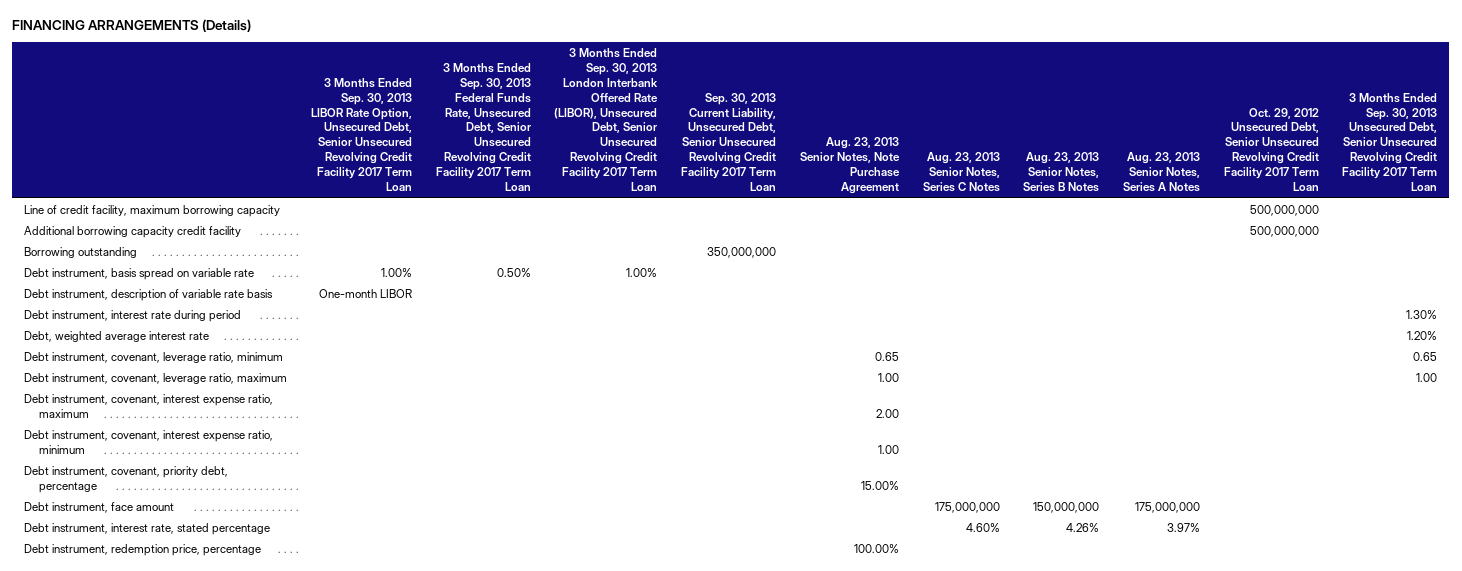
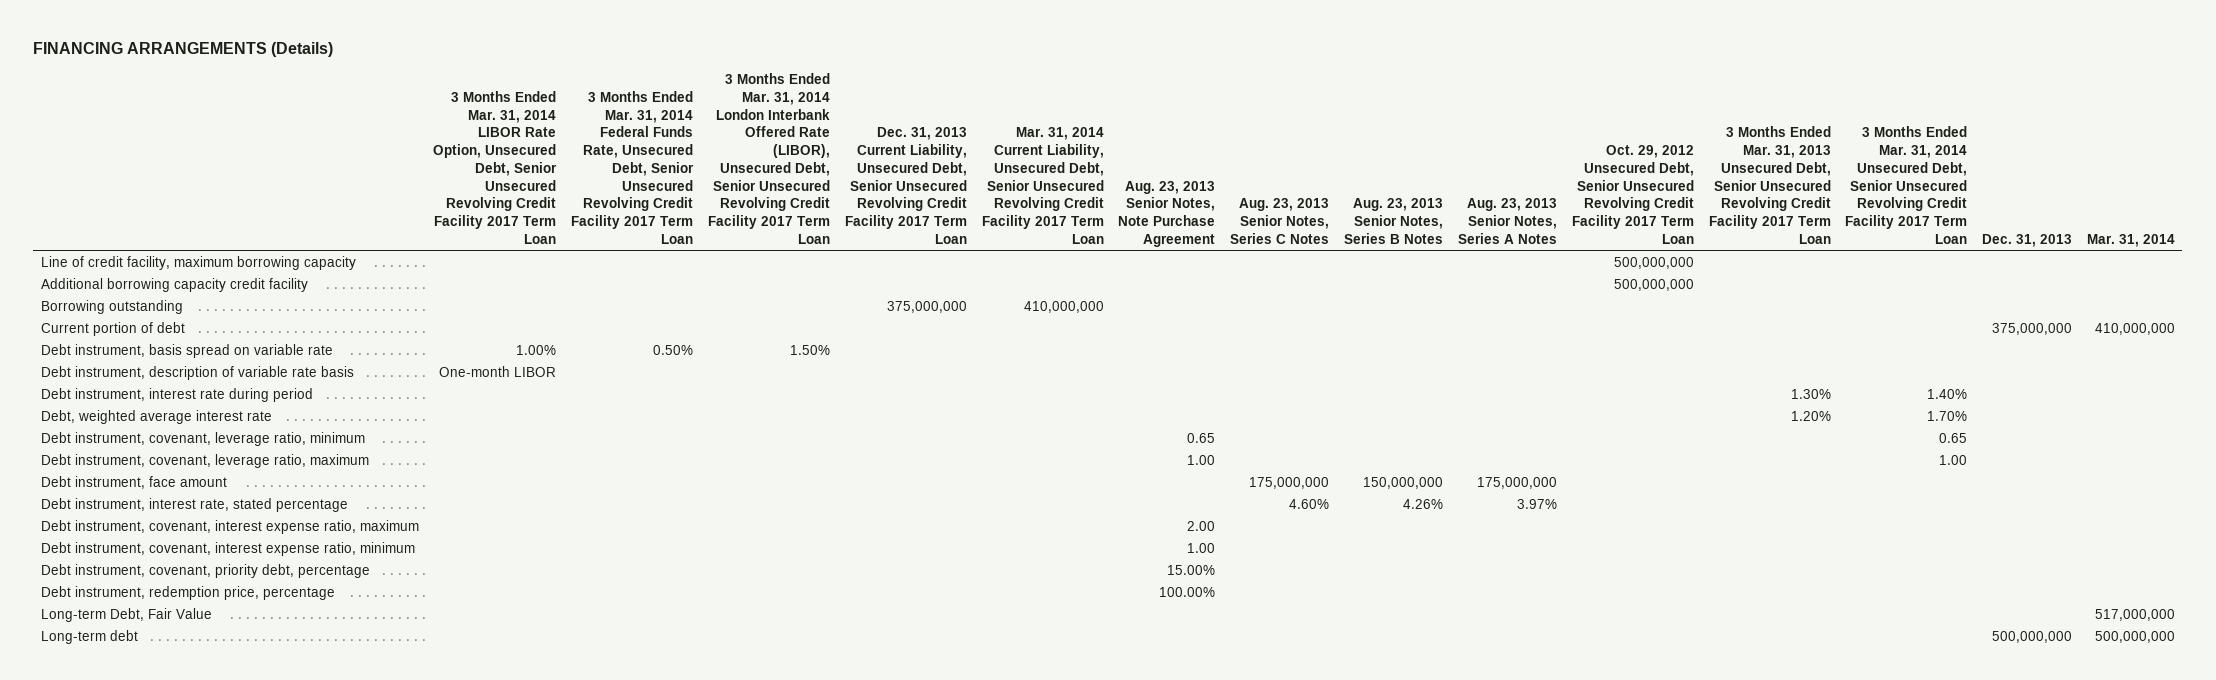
- | 3 Months Ended Sep. 30, 2013 LIBOR Rate Option, Unsecured Debt, Senior Unsecured Revolving Credit Facility 2017 Term Loan | 3 Months Ended Sep. 30, 2013 Federal Funds Rate, Unsecured Debt, Senior Unsecured Revolving Credit Facility 2017 Term Loan | 3 Months Ended Sep. 30, 2013 London Interbank Offered Rate (LIBOR), Unsecured Debt, Senior Unsecured Revolving Credit Facility 2017 Term Loan | Sep. 30, 2013 Current Liability, Unsecured Debt, Senior Unsecured Revolving Credit Facility 2017 Term Loan | Aug. 23, 2013 Senior Notes, Note Purchase Agreement | Aug. 23, 2013 Senior Notes, Series C Notes | Aug. 23, 2013 Senior Notes, Series B Notes | Aug. 23, 2013 Senior Notes, Series A Notes | Oct. 29, 2012 Unsecured Debt, Senior Unsecured Revolving Credit Facility 2017 Term Loan | 3 Months Ended Sep. 30, 2013 Unsecured Debt, Senior Unsecured Revolving Credit Facility 2017 Term Loan
+ | 3 Months Ended Mar. 31, 2014 LIBOR Rate Option, Unsecured Debt, Senior Unsecured Revolving Credit Facility 2017 Term Loan | 3 Months Ended Mar. 31, 2014 Federal Funds Rate, Unsecured Debt, Senior Unsecured Revolving Credit Facility 2017 Term Loan | 3 Months Ended Mar. 31, 2014 London Interbank Offered Rate (LIBOR), Unsecured Debt, Senior Unsecured Revolving Credit Facility 2017 Term Loan | Dec. 31, 2013 Current Liability, Unsecured Debt, Senior Unsecured Revolving Credit Facility 2017 Term Loan | Mar. 31, 2014 Current Liability, Unsecured Debt, Senior Unsecured Revolving Credit Facility 2017 Term Loan | Aug. 23, 2013 Senior Notes, Note Purchase Agreement | Aug. 23, 2013 Senior Notes, Series C Notes | Aug. 23, 2013 Senior Notes, Series B Notes | Aug. 23, 2013 Senior Notes, Series A Notes | Oct. 29, 2012 Unsecured Debt, Senior Unsecured Revolving Credit Facility 2017 Term Loan | 3 Months Ended Mar. 31, 2013 Unsecured Debt, Senior Unsecured Revolving Credit Facility 2017 Term Loan | 3 Months Ended Mar. 31, 2014 Unsecured Debt, Senior Unsecured Revolving Credit Facility 2017 Term Loan | Dec. 31, 2013 | Mar. 31, 2014
+ Current portion of debt | | | | | | | | | | | | | 375,000,000 | 410,000,000
moved up: Debt instrument, face amount | | | | | | | 175,000,000 | 150,000,000 | 175,000,000 | | | | |
moved up: Debt instrument, interest rate, stated percentage | | | | | | | 4.60% | 4.26% | 3.97% | | | | |
+ Long-term Debt, Fair Value | | | | | | | | | | | | | | 517,000,000
+ Long-term debt | | | | | | | | | | | | | 500,000,000 | 500,000,000

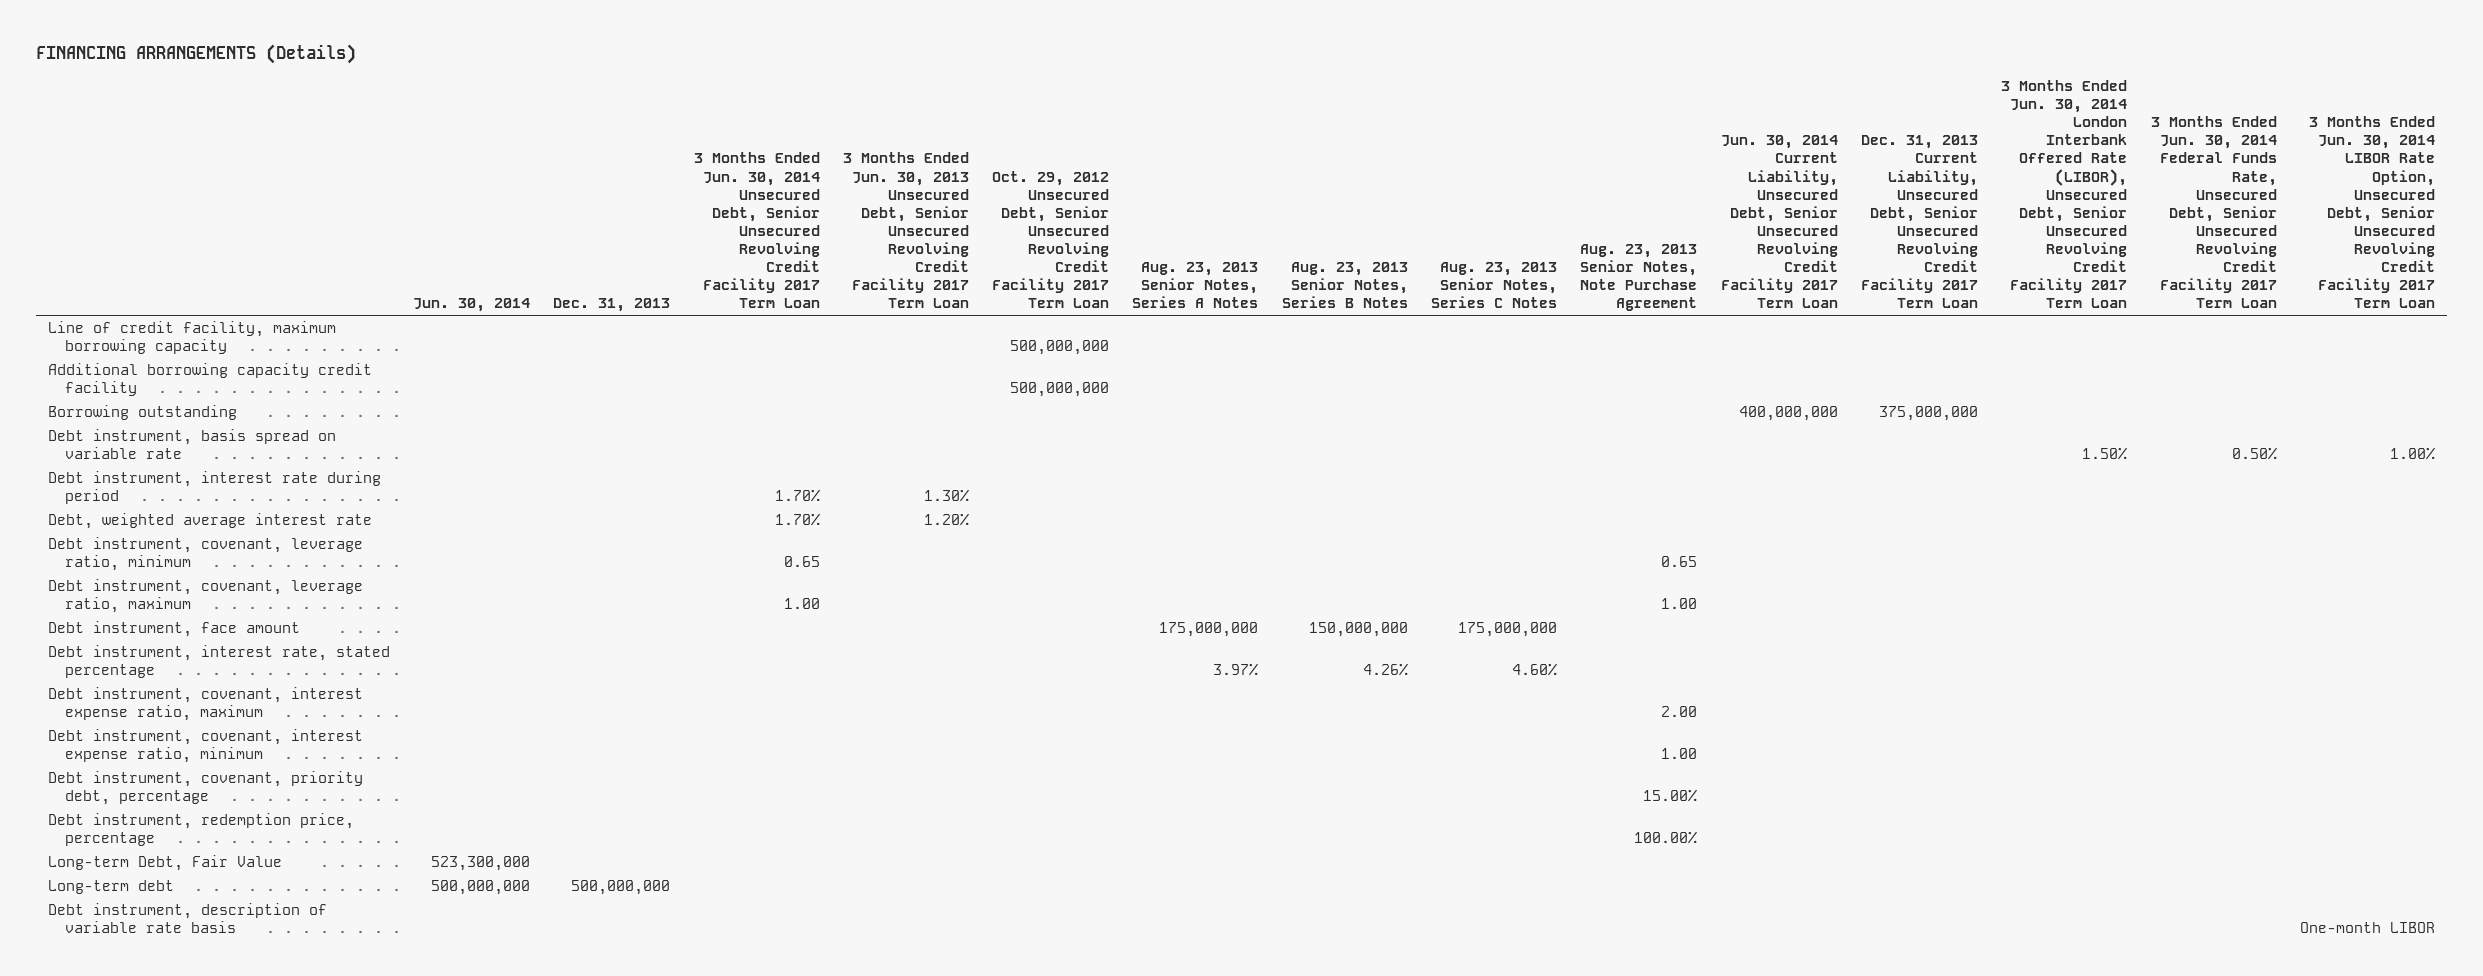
- | 3 Months Ended Mar. 31, 2014 LIBOR Rate Option, Unsecured Debt, Senior Unsecured Revolving Credit Facility 2017 Term Loan | 3 Months Ended Mar. 31, 2014 Federal Funds Rate, Unsecured Debt, Senior Unsecured Revolving Credit Facility 2017 Term Loan | 3 Months Ended Mar. 31, 2014 London Interbank Offered Rate (LIBOR), Unsecured Debt, Senior Unsecured Revolving Credit Facility 2017 Term Loan | Dec. 31, 2013 Current Liability, Unsecured Debt, Senior Unsecured Revolving Credit Facility 2017 Term Loan | Mar. 31, 2014 Current Liability, Unsecured Debt, Senior Unsecured Revolving Credit Facility 2017 Term Loan | Aug. 23, 2013 Senior Notes, Note Purchase Agreement | Aug. 23, 2013 Senior Notes, Series C Notes | Aug. 23, 2013 Senior Notes, Series B Notes | Aug. 23, 2013 Senior Notes, Series A Notes | Oct. 29, 2012 Unsecured Debt, Senior Unsecured Revolving Credit Facility 2017 Term Loan | 3 Months Ended Mar. 31, 2013 Unsecured Debt, Senior Unsecured Revolving Credit Facility 2017 Term Loan | 3 Months Ended Mar. 31, 2014 Unsecured Debt, Senior Unsecured Revolving Credit Facility 2017 Term Loan | Dec. 31, 2013 | Mar. 31, 2014
+ | Jun. 30, 2014 | Dec. 31, 2013 | 3 Months Ended Jun. 30, 2014 Unsecured Debt, Senior Unsecured Revolving Credit Facility 2017 Term Loan | 3 Months Ended Jun. 30, 2013 Unsecured Debt, Senior Unsecured Revolving Credit Facility 2017 Term Loan | Oct. 29, 2012 Unsecured Debt, Senior Unsecured Revolving Credit Facility 2017 Term Loan | Aug. 23, 2013 Senior Notes, Series A Notes | Aug. 23, 2013 Senior Notes, Series B Notes | Aug. 23, 2013 Senior Notes, Series C Notes | Aug. 23, 2013 Senior Notes, Note Purchase Agreement | Jun. 30, 2014 Current Liability, Unsecured Debt, Senior Unsecured Revolving Credit Facility 2017 Term Loan | Dec. 31, 2013 Current Liability, Unsecured Debt, Senior Unsecured Revolving Credit Facility 2017 Term Loan | 3 Months Ended Jun. 30, 2014 London Interbank Offered Rate (LIBOR), Unsecured Debt, Senior Unsecured Revolving Credit Facility 2017 Term Loan | 3 Months Ended Jun. 30, 2014 Federal Funds Rate, Unsecured Debt, Senior Unsecured Revolving Credit Facility 2017 Term Loan | 3 Months Ended Jun. 30, 2014 LIBOR Rate Option, Unsecured Debt, Senior Unsecured Revolving Credit Facility 2017 Term Loan
- Current portion of debt | | | | | | | | | | | | | 375,000,000 | 410,000,000
moved down: Debt instrument, description of variable rate basis | | | | | | | | | | | | | | One-month LIBOR

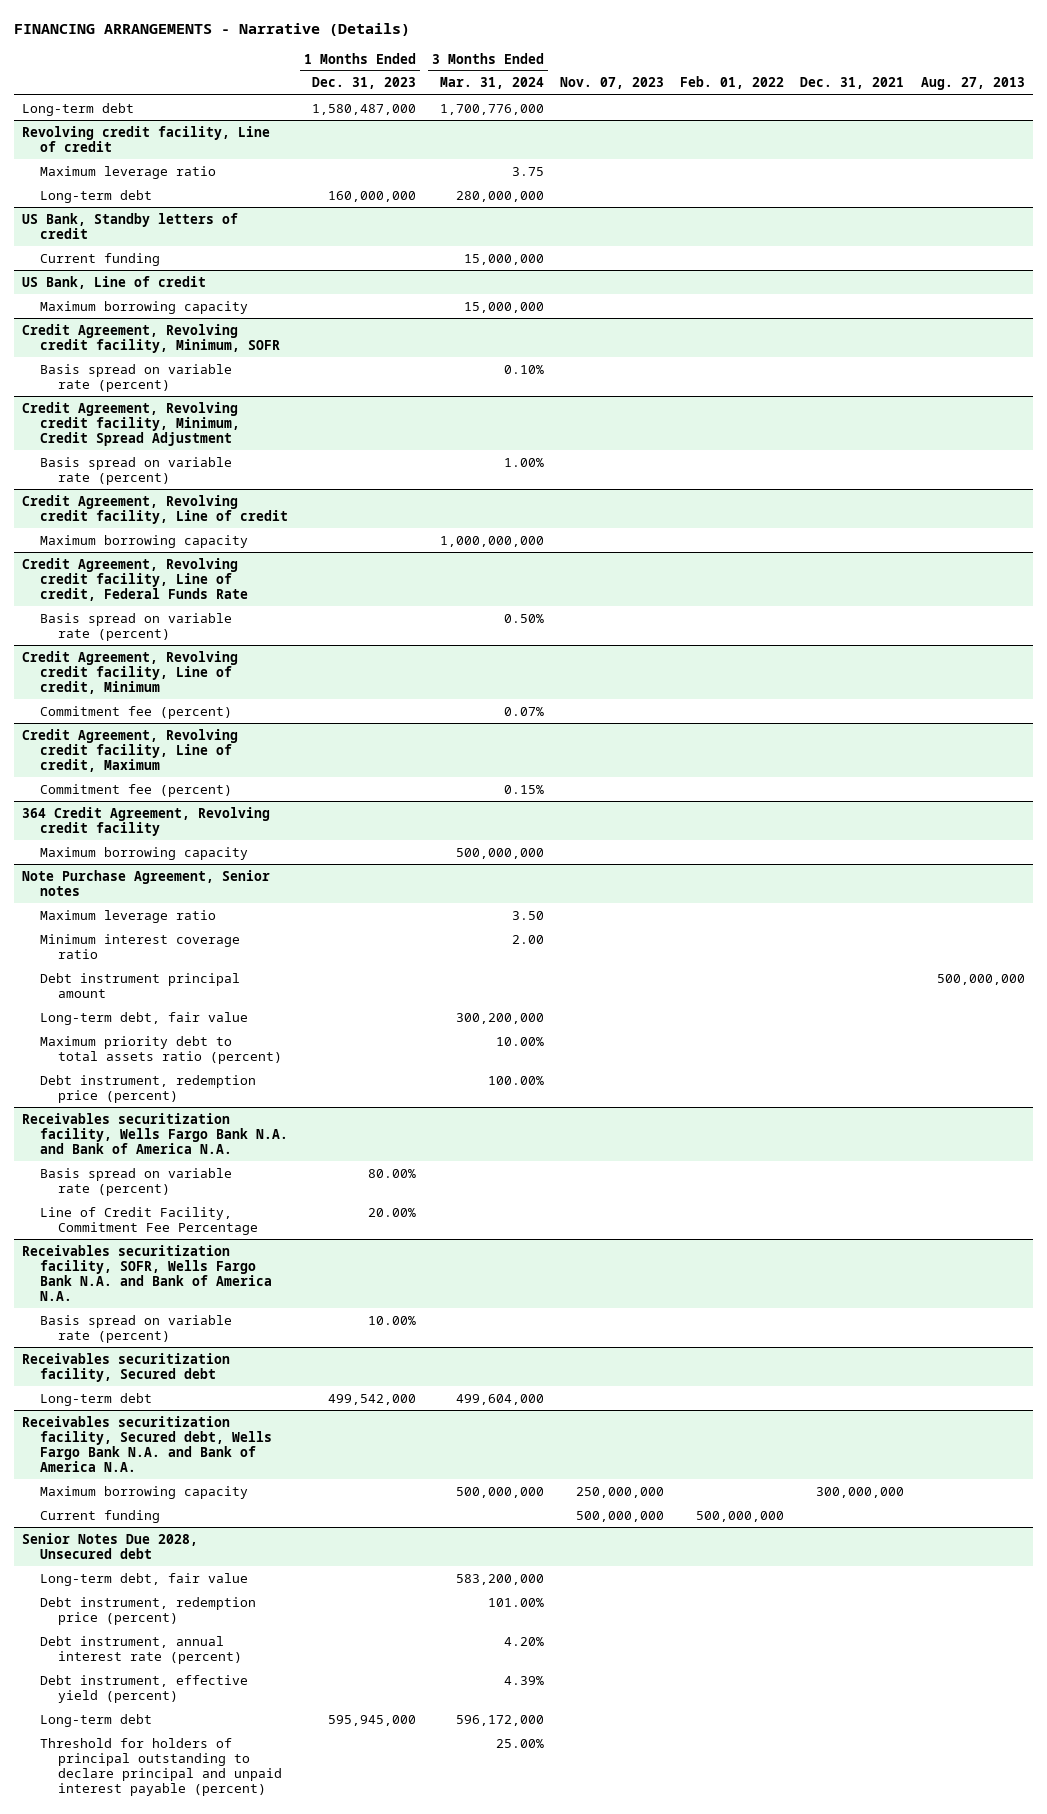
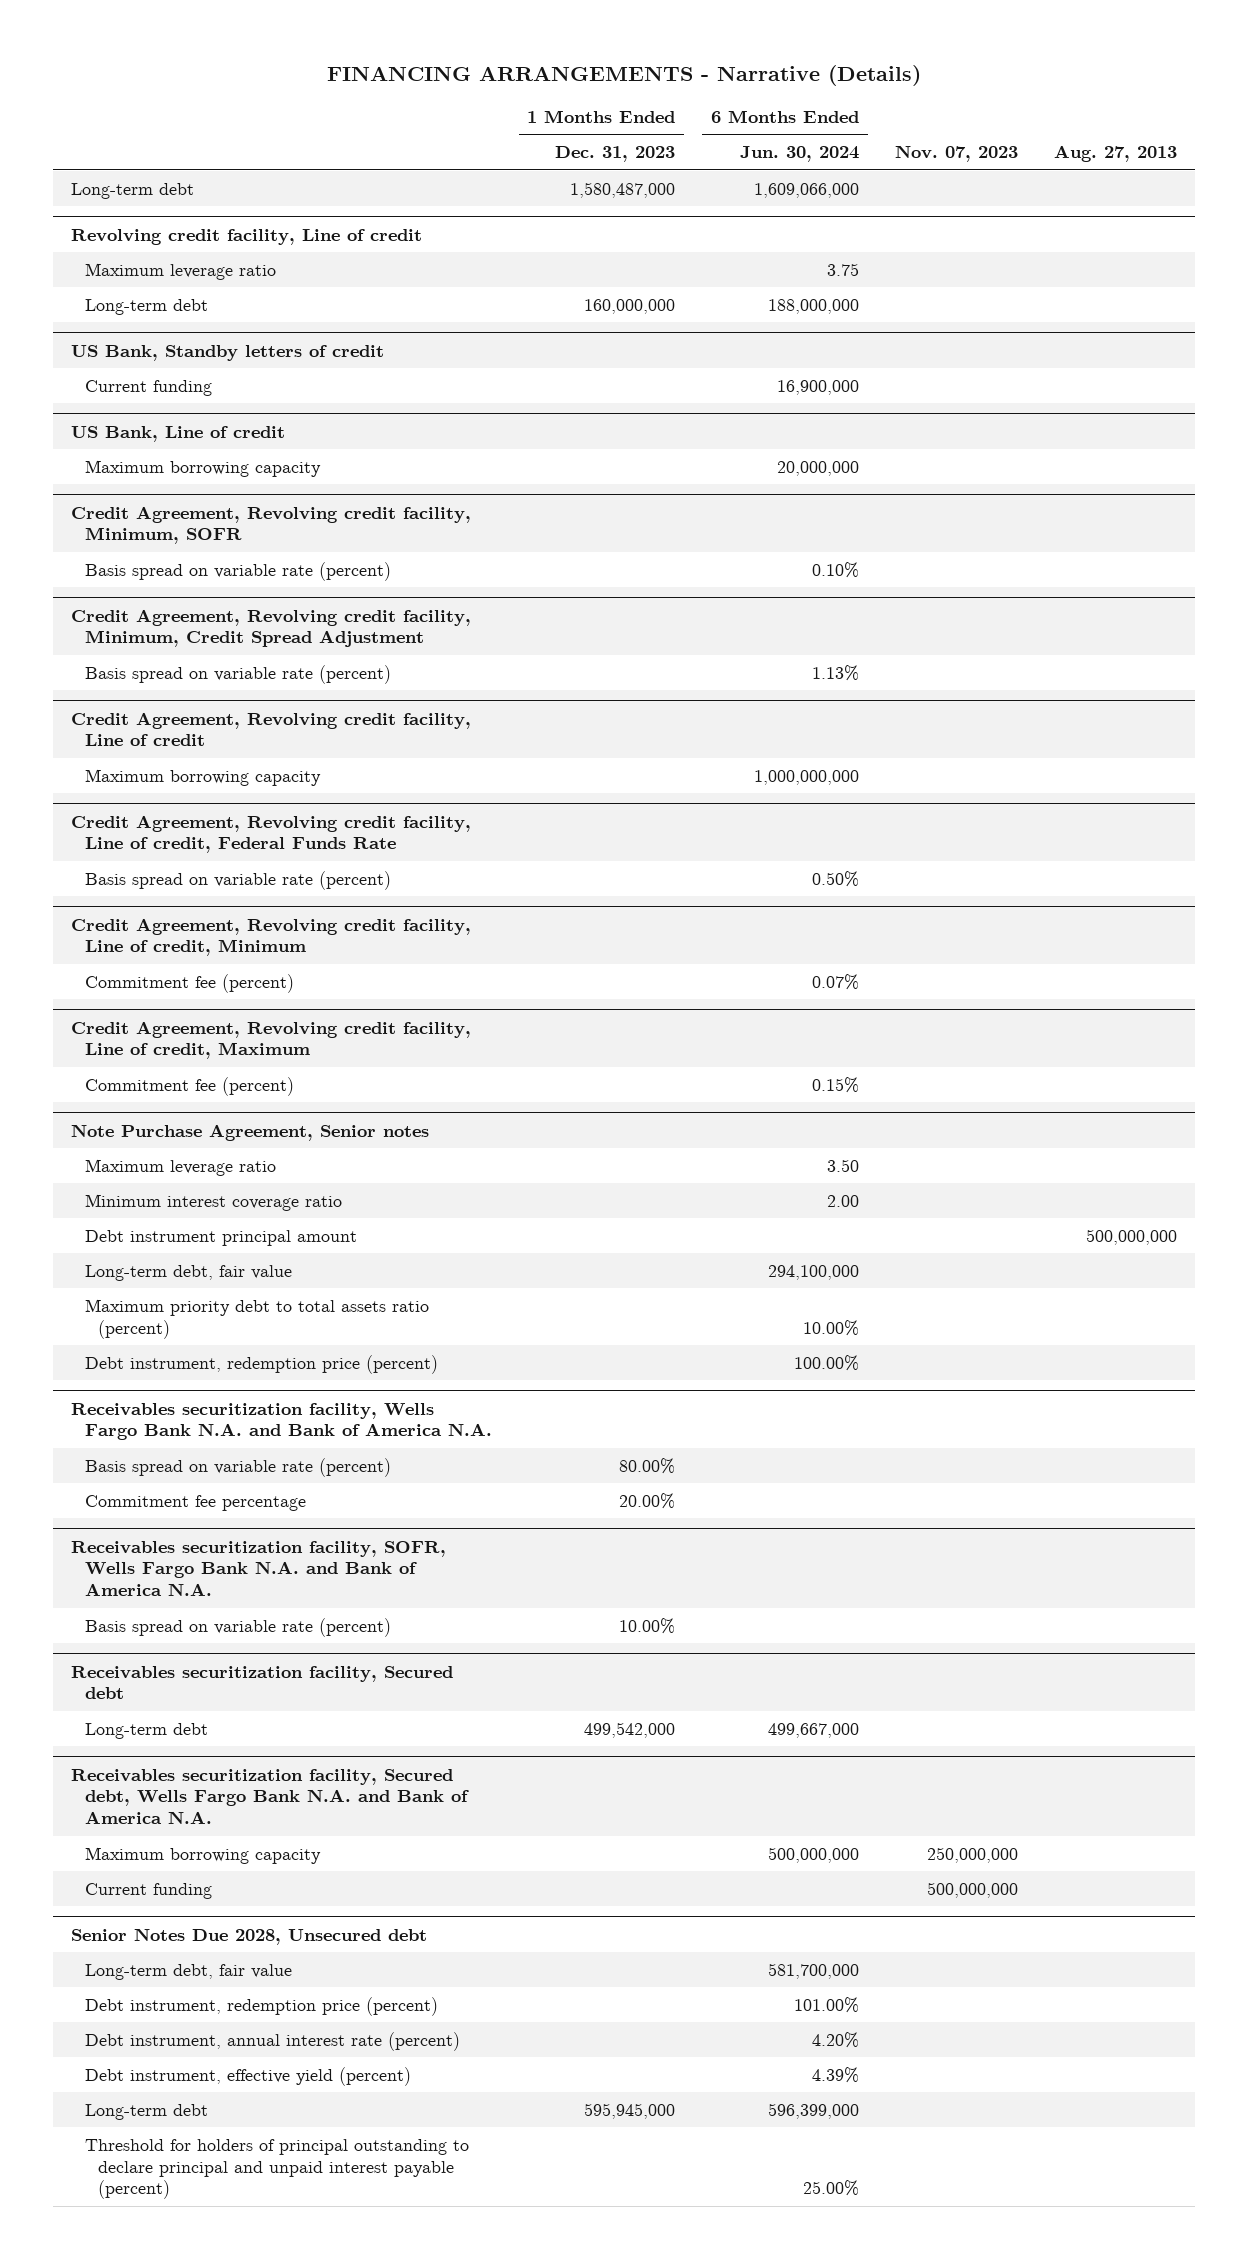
- | 1 Months Ended Dec. 31, 2023 | 3 Months Ended Mar. 31, 2024 | Nov. 07, 2023 | Feb. 01, 2022 | Dec. 31, 2021 | Aug. 27, 2013
+ | 1 Months Ended Dec. 31, 2023 | 6 Months Ended Jun. 30, 2024 | Nov. 07, 2023 | Aug. 27, 2013
- 364 Credit Agreement, Revolving credit facility
- Maximum borrowing capacity | | 500,000,000 | | | |
@ Receivables securitization facility, Wells Fargo Bank N.A. and Bank of America N.A.
- Line of Credit Facility, Commitment Fee Percentage | 20.00% | | | | |
+ Commitment fee percentage | 20.00% | | |

